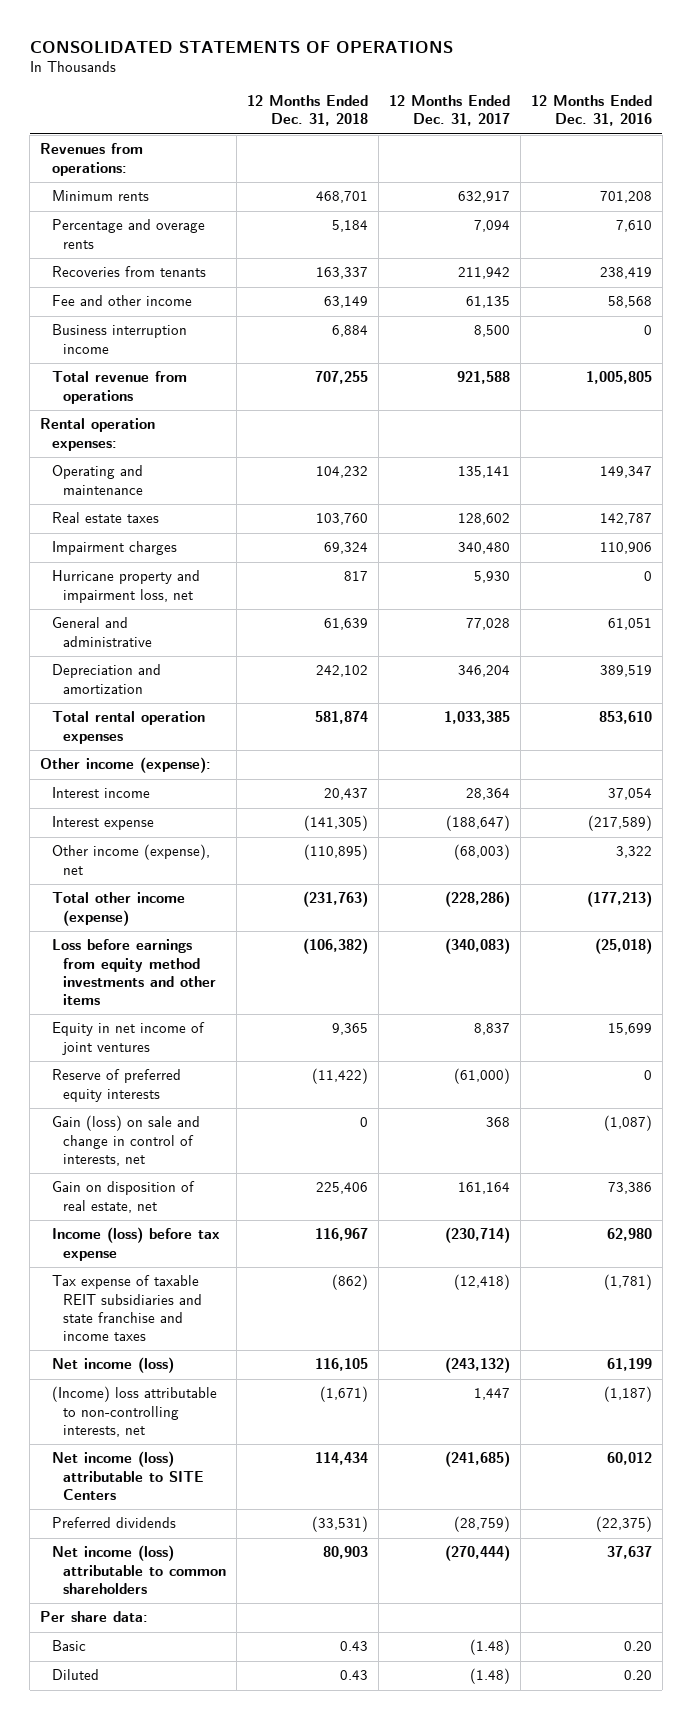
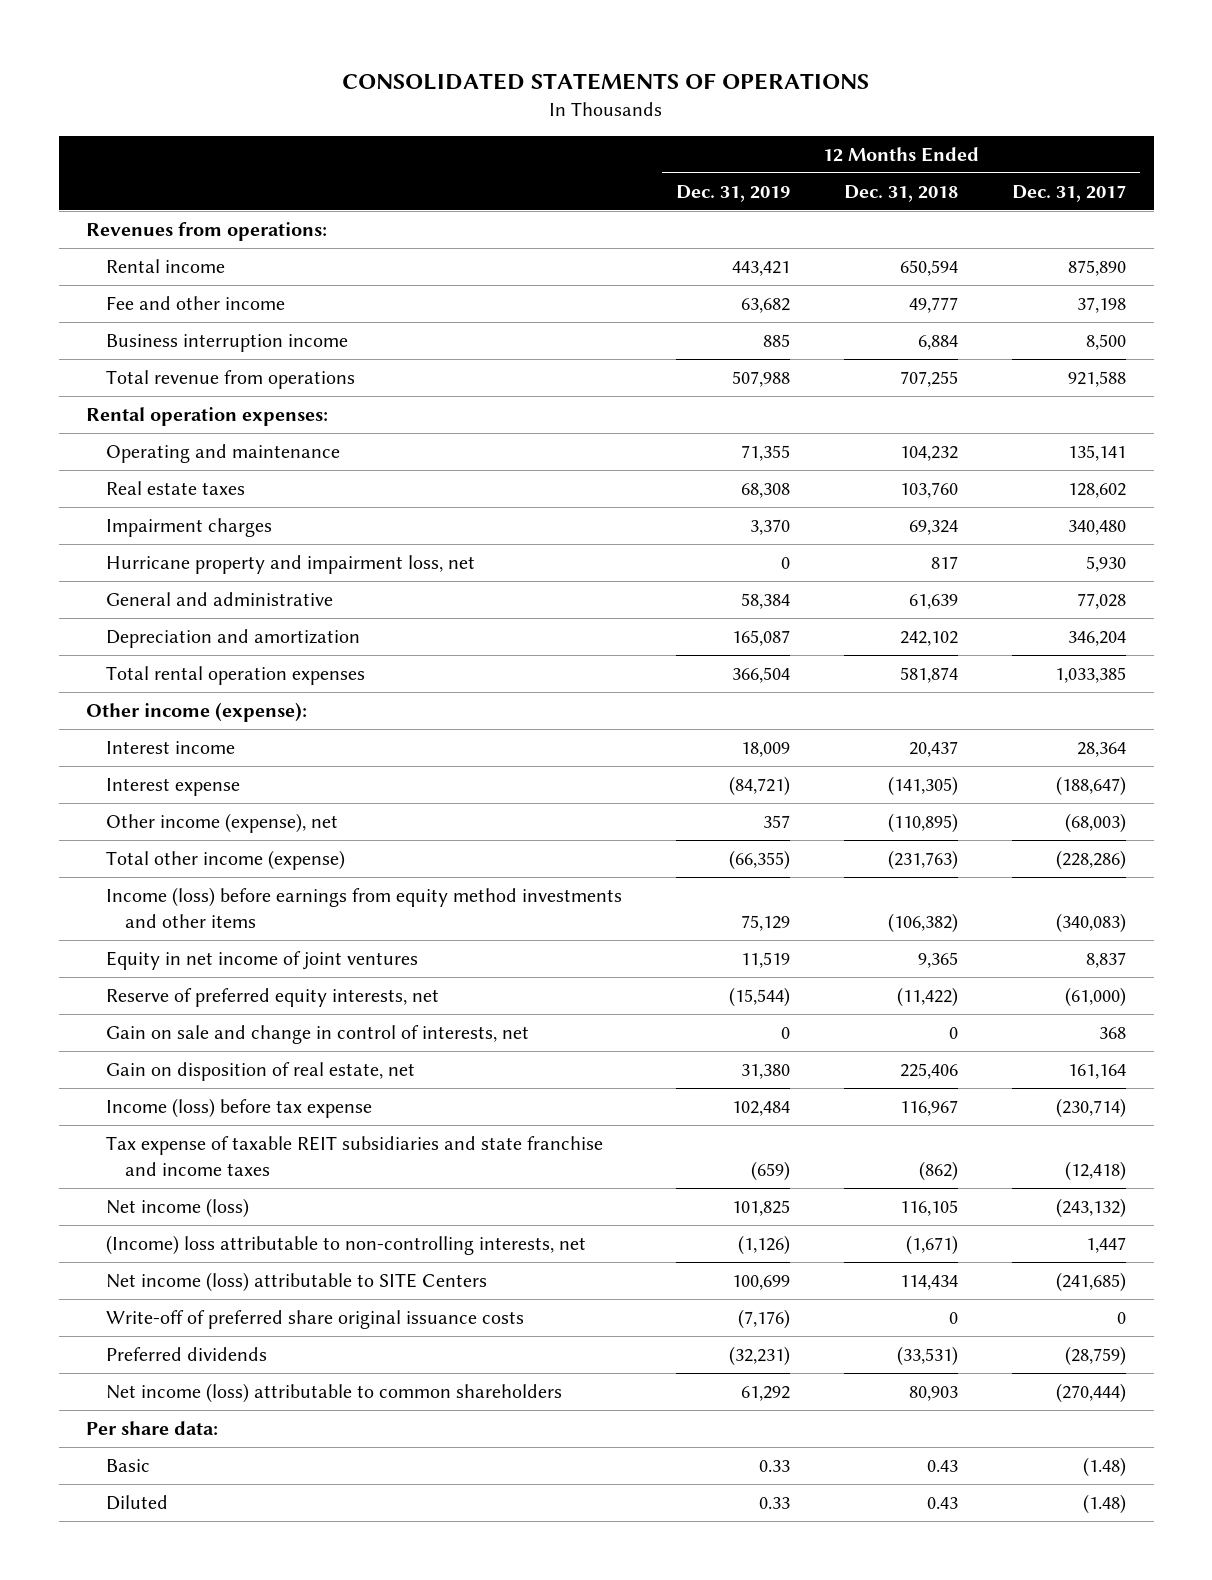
- | 12 Months Ended Dec. 31, 2018 | 12 Months Ended Dec. 31, 2017 | 12 Months Ended Dec. 31, 2016
+ | 12 Months Ended Dec. 31, 2019 | 12 Months Ended Dec. 31, 2018 | 12 Months Ended Dec. 31, 2017
- Minimum rents | 468,701 | 632,917 | 701,208
- Percentage and overage rents | 5,184 | 7,094 | 7,610
- Recoveries from tenants | 163,337 | 211,942 | 238,419
- Fee and other income | 63,149 | 61,135 | 58,568
+ Rental income | 443,421 | 650,594 | 875,890
+ Fee and other income | 63,682 | 49,777 | 37,198
- Loss before earnings from equity method investments and other items | (106,382) | (340,083) | (25,018)
+ Income (loss) before earnings from equity method investments and other items | 75,129 | (106,382) | (340,083)
- Reserve of preferred equity interests | (11,422) | (61,000) | 0
- Gain (loss) on sale and change in control of interests, net | 0 | 368 | (1,087)
+ Reserve of preferred equity interests, net | (15,544) | (11,422) | (61,000)
+ Gain on sale and change in control of interests, net | 0 | 0 | 368
+ Write-off of preferred share original issuance costs | (7,176) | 0 | 0

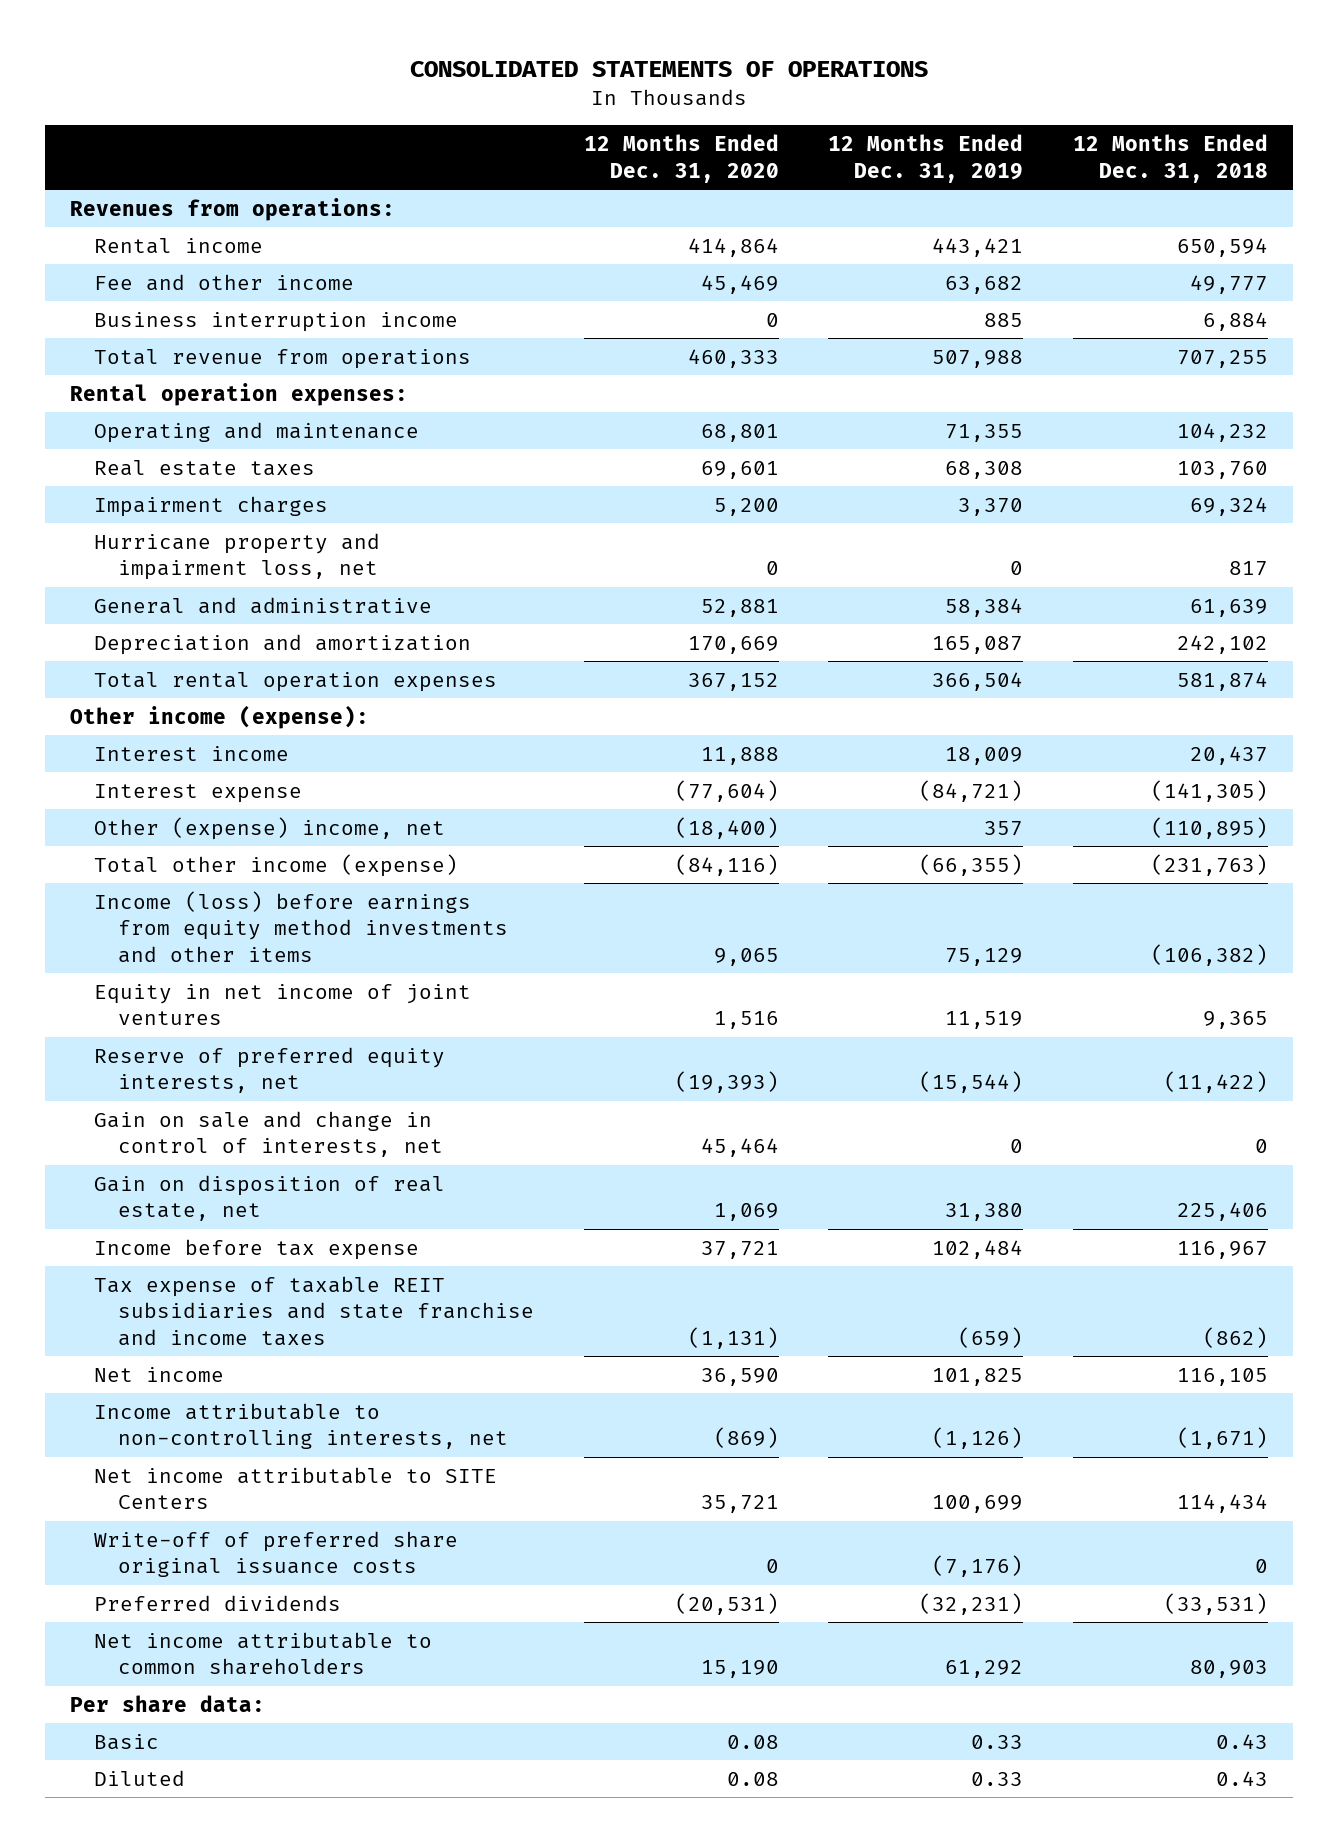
- | 12 Months Ended Dec. 31, 2019 | 12 Months Ended Dec. 31, 2018 | 12 Months Ended Dec. 31, 2017
+ | 12 Months Ended Dec. 31, 2020 | 12 Months Ended Dec. 31, 2019 | 12 Months Ended Dec. 31, 2018
- Other income (expense), net | 357 | (110,895) | (68,003)
+ Other (expense) income, net | (18,400) | 357 | (110,895)
- Income (loss) before tax expense | 102,484 | 116,967 | (230,714)
+ Income before tax expense | 37,721 | 102,484 | 116,967
- Net income (loss) | 101,825 | 116,105 | (243,132)
- (Income) loss attributable to non-controlling interests, net | (1,126) | (1,671) | 1,447
- Net income (loss) attributable to SITE Centers | 100,699 | 114,434 | (241,685)
+ Net income | 36,590 | 101,825 | 116,105
+ Income attributable to non-controlling interests, net | (869) | (1,126) | (1,671)
+ Net income attributable to SITE Centers | 35,721 | 100,699 | 114,434
- Net income (loss) attributable to common shareholders | 61,292 | 80,903 | (270,444)
+ Net income attributable to common shareholders | 15,190 | 61,292 | 80,903

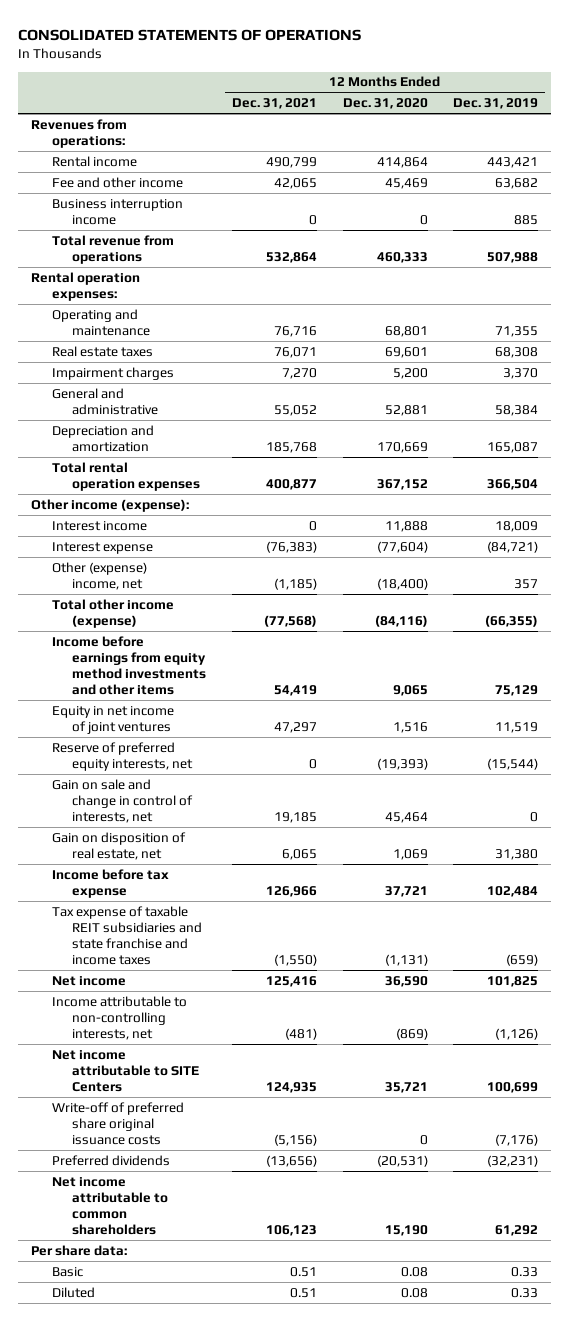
- | 12 Months Ended Dec. 31, 2020 | 12 Months Ended Dec. 31, 2019 | 12 Months Ended Dec. 31, 2018
+ | 12 Months Ended Dec. 31, 2021 | 12 Months Ended Dec. 31, 2020 | 12 Months Ended Dec. 31, 2019
- Hurricane property and impairment loss, net | 0 | 0 | 817
- Income (loss) before earnings from equity method investments and other items | 9,065 | 75,129 | (106,382)
+ Income before earnings from equity method investments and other items | 54,419 | 9,065 | 75,129

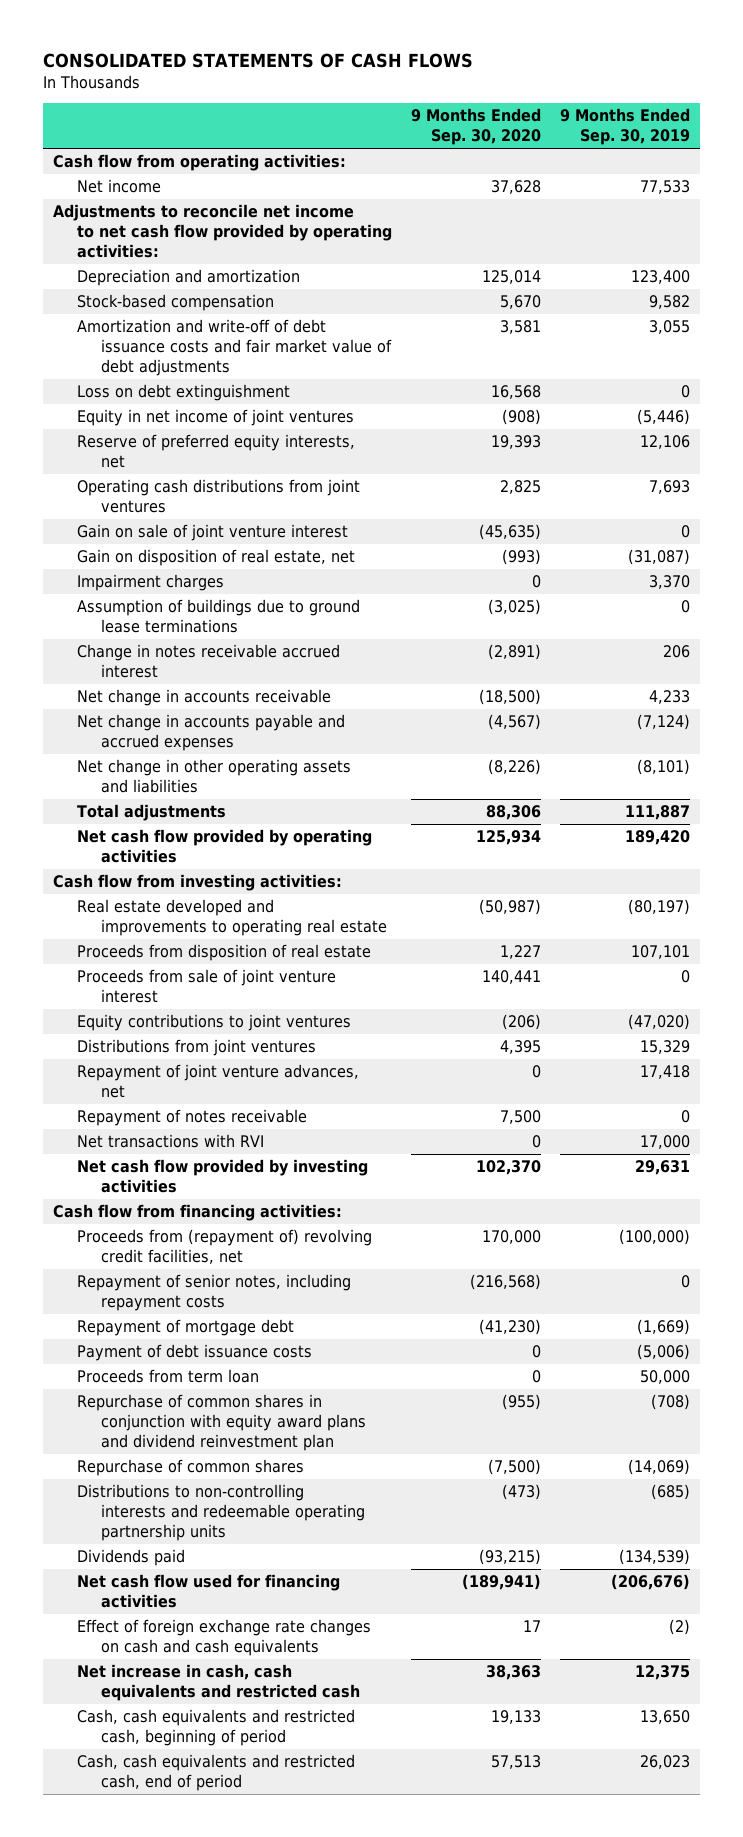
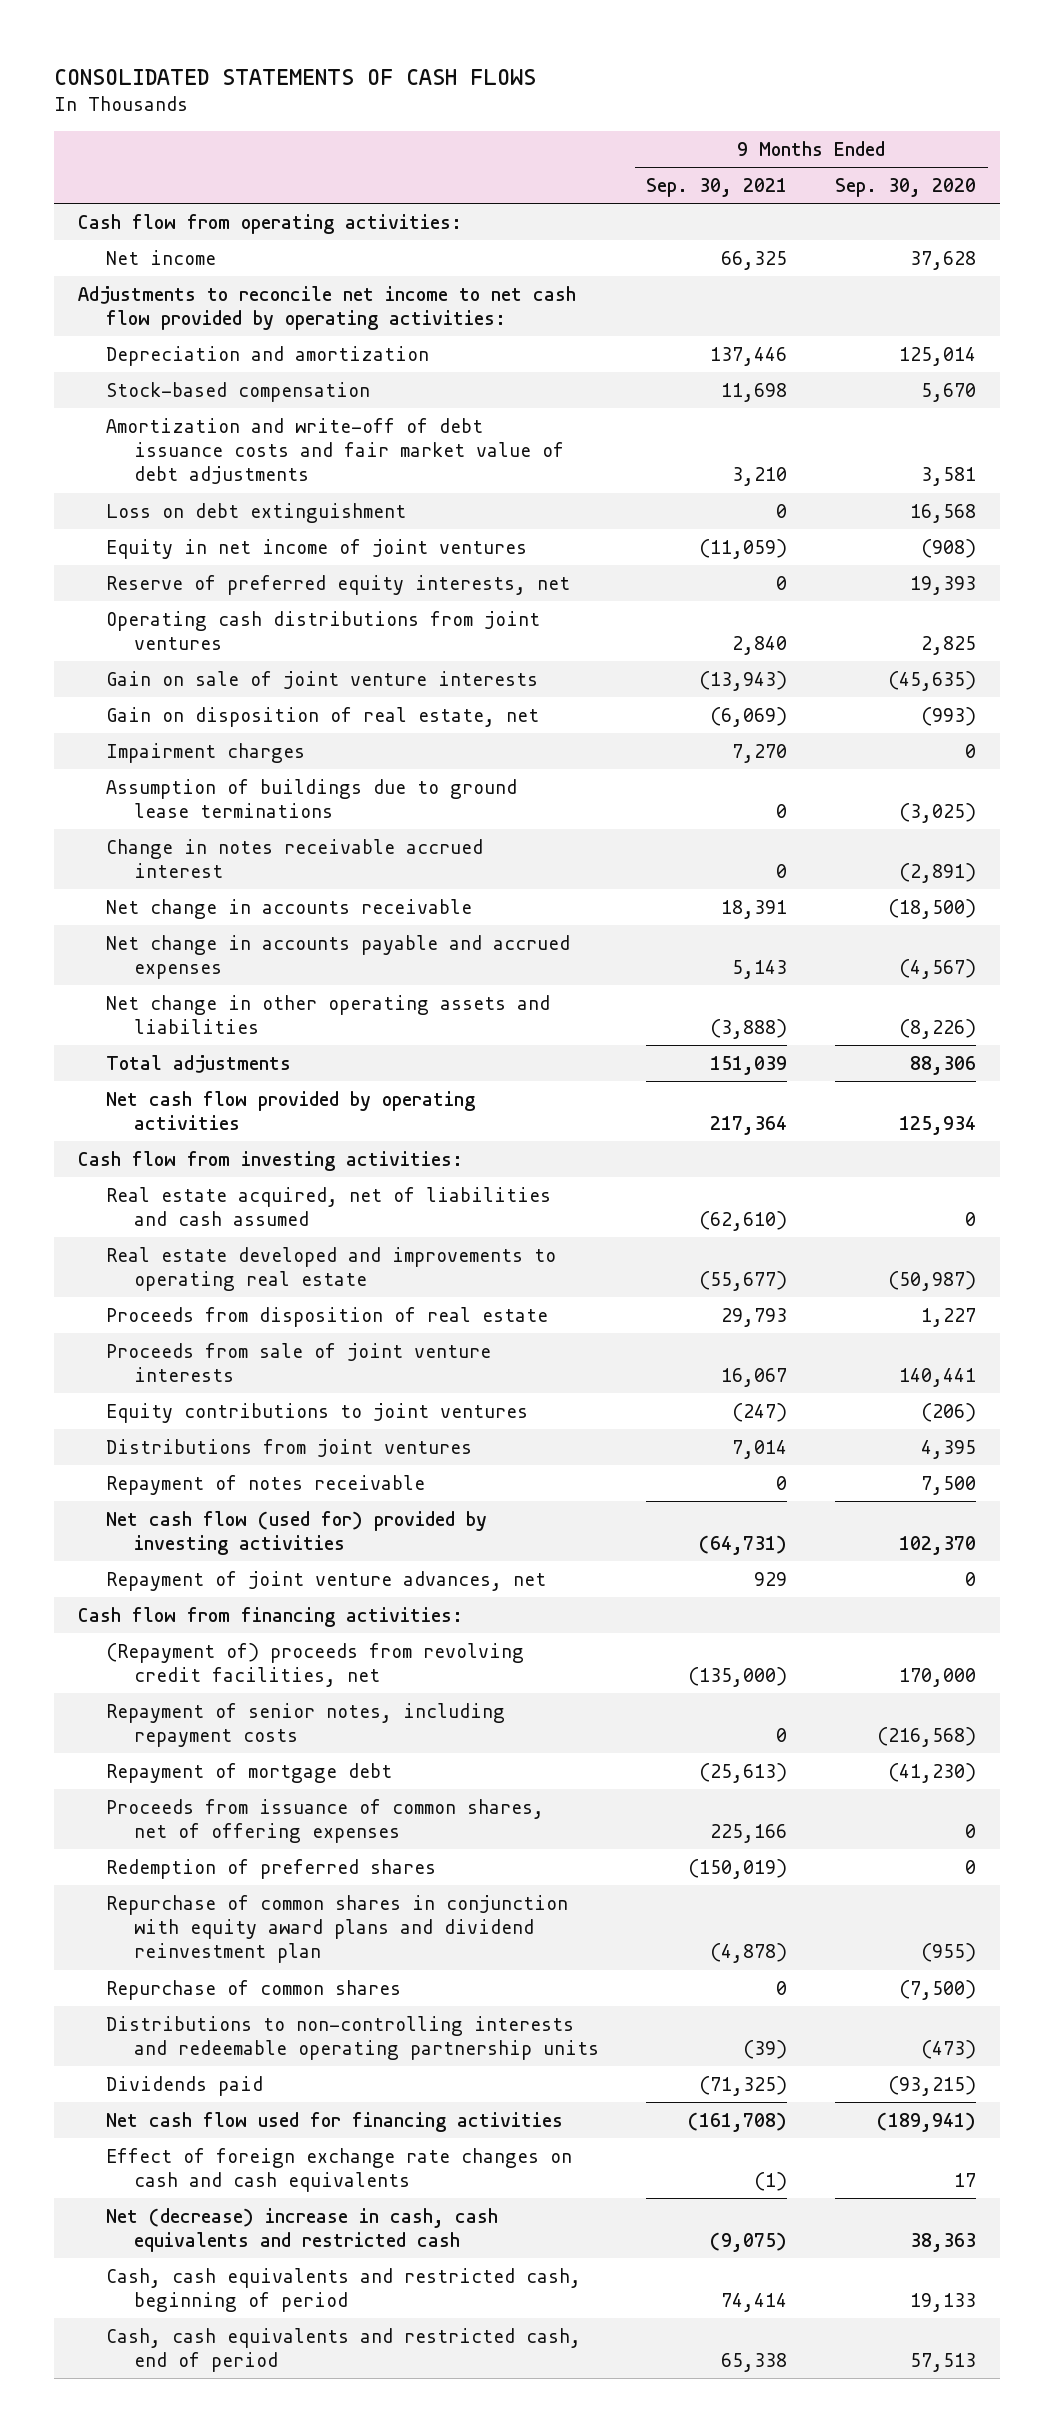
- | 9 Months Ended Sep. 30, 2020 | 9 Months Ended Sep. 30, 2019
+ | 9 Months Ended Sep. 30, 2021 | 9 Months Ended Sep. 30, 2020
- Gain on sale of joint venture interest | (45,635) | 0
+ Gain on sale of joint venture interests | (13,943) | (45,635)
+ Real estate acquired, net of liabilities and cash assumed | (62,610) | 0
- Proceeds from sale of joint venture interest | 140,441 | 0
+ Proceeds from sale of joint venture interests | 16,067 | 140,441
- Net transactions with RVI | 0 | 17,000
- Net cash flow provided by investing activities | 102,370 | 29,631
+ Net cash flow (used for) provided by investing activities | (64,731) | 102,370
moved down: Repayment of joint venture advances, net | 929 | 0
- Proceeds from (repayment of) revolving credit facilities, net | 170,000 | (100,000)
+ (Repayment of) proceeds from revolving credit facilities, net | (135,000) | 170,000
- Payment of debt issuance costs | 0 | (5,006)
- Proceeds from term loan | 0 | 50,000
+ Proceeds from issuance of common shares, net of offering expenses | 225,166 | 0
+ Redemption of preferred shares | (150,019) | 0
- Net increase in cash, cash equivalents and restricted cash | 38,363 | 12,375
+ Net (decrease) increase in cash, cash equivalents and restricted cash | (9,075) | 38,363

